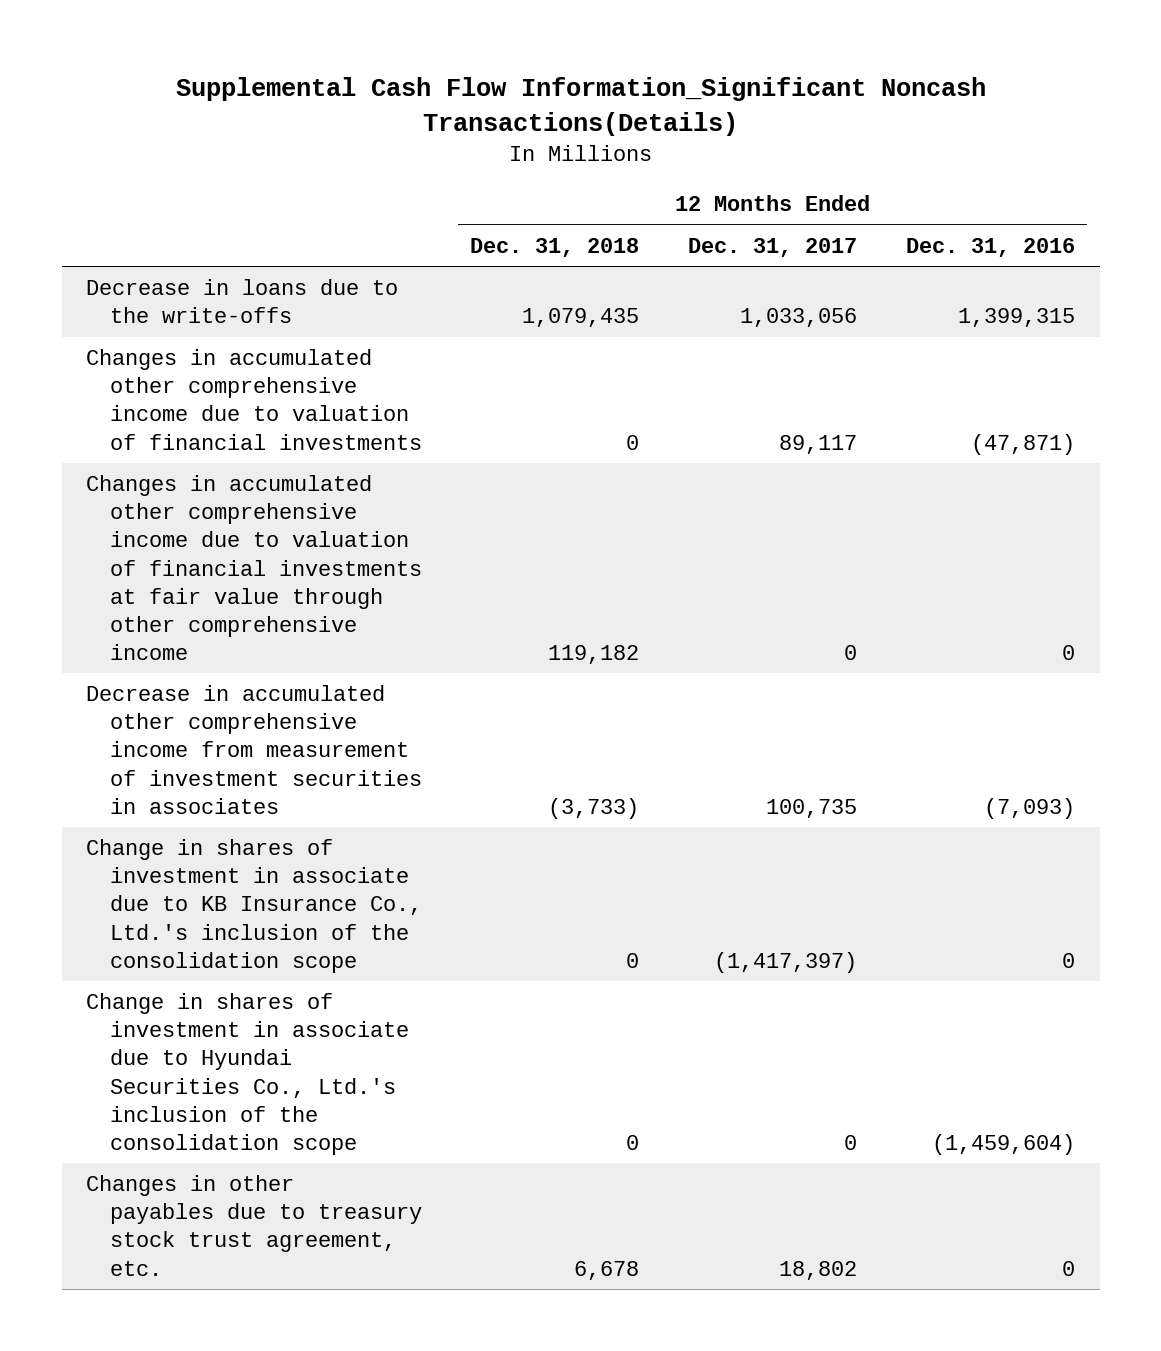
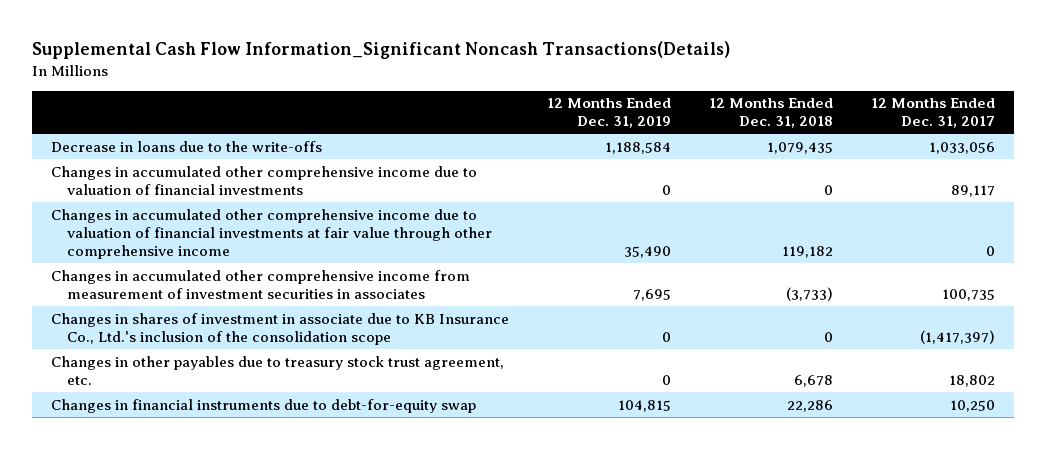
- | 12 Months Ended Dec. 31, 2018 | 12 Months Ended Dec. 31, 2017 | 12 Months Ended Dec. 31, 2016
+ | 12 Months Ended Dec. 31, 2019 | 12 Months Ended Dec. 31, 2018 | 12 Months Ended Dec. 31, 2017
- Decrease in accumulated other comprehensive income from measurement of investment securities in associates | (3,733) | 100,735 | (7,093)
- Change in shares of investment in associate due to KB Insurance Co., Ltd.'s inclusion of the consolidation scope | 0 | (1,417,397) | 0
- Change in shares of investment in associate due to Hyundai Securities Co., Ltd.'s inclusion of the consolidation scope | 0 | 0 | (1,459,604)
+ Changes in accumulated other comprehensive income from measurement of investment securities in associates | 7,695 | (3,733) | 100,735
+ Changes in shares of investment in associate due to KB Insurance Co., Ltd.'s inclusion of the consolidation scope | 0 | 0 | (1,417,397)
+ Changes in financial instruments due to debt-for-equity swap | 104,815 | 22,286 | 10,250

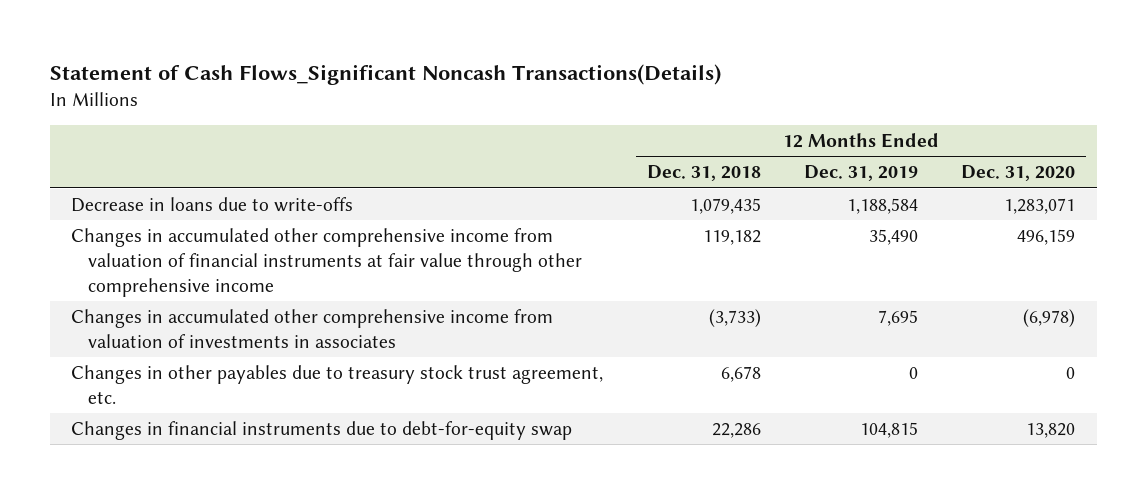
- Supplemental Cash Flow Information_Significant Noncash Transactions(Details)
+ Statement of Cash Flows_Significant Noncash Transactions(Details)
- | 12 Months Ended Dec. 31, 2019 | 12 Months Ended Dec. 31, 2018 | 12 Months Ended Dec. 31, 2017
+ | 12 Months Ended Dec. 31, 2018 | 12 Months Ended Dec. 31, 2019 | 12 Months Ended Dec. 31, 2020
- Decrease in loans due to the write-offs | 1,188,584 | 1,079,435 | 1,033,056
- Changes in accumulated other comprehensive income due to valuation of financial investments | 0 | 0 | 89,117
- Changes in accumulated other comprehensive income due to valuation of financial investments at fair value through other comprehensive income | 35,490 | 119,182 | 0
- Changes in accumulated other comprehensive income from measurement of investment securities in associates | 7,695 | (3,733) | 100,735
- Changes in shares of investment in associate due to KB Insurance Co., Ltd.'s inclusion of the consolidation scope | 0 | 0 | (1,417,397)
+ Decrease in loans due to write-offs | 1,079,435 | 1,188,584 | 1,283,071
+ Changes in accumulated other comprehensive income from valuation of financial instruments at fair value through other comprehensive income | 119,182 | 35,490 | 496,159
+ Changes in accumulated other comprehensive income from valuation of investments in associates | (3,733) | 7,695 | (6,978)

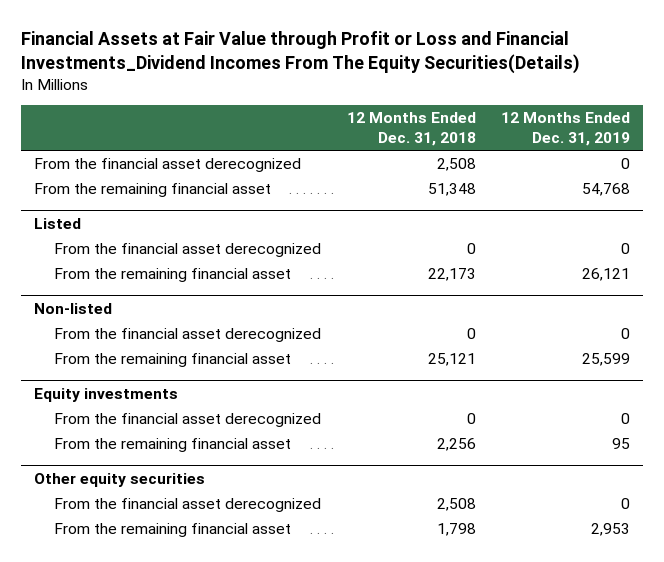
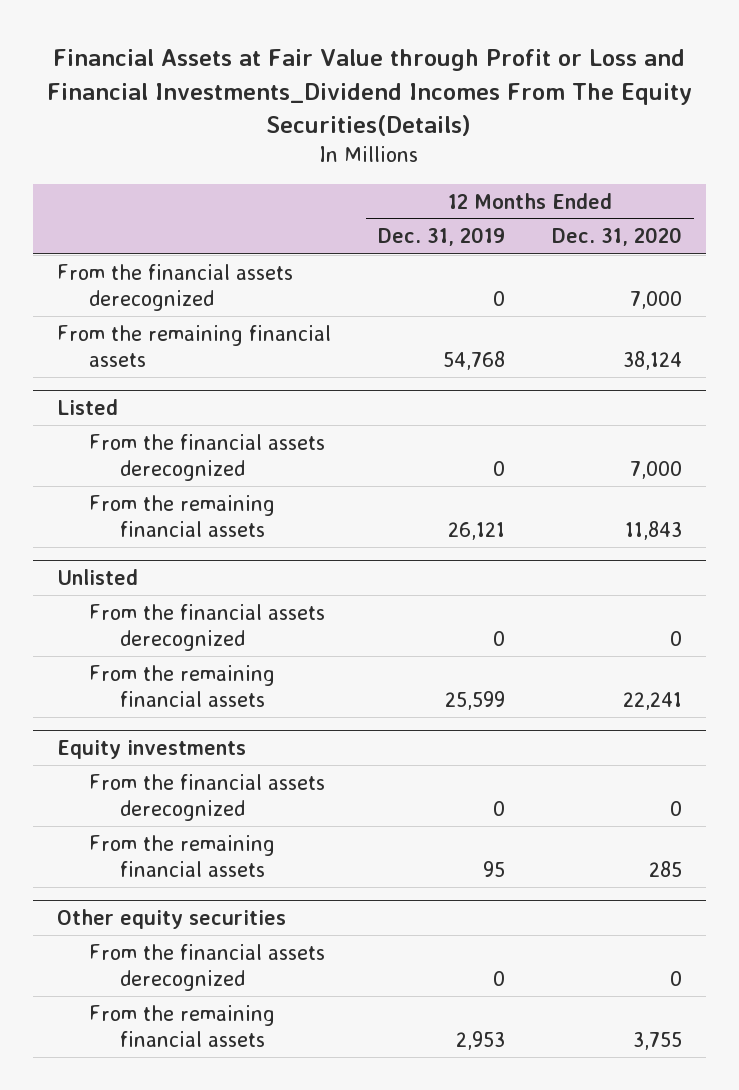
- | 12 Months Ended Dec. 31, 2018 | 12 Months Ended Dec. 31, 2019
+ | 12 Months Ended Dec. 31, 2019 | 12 Months Ended Dec. 31, 2020
- From the financial asset derecognized | 2,508 | 0
- From the remaining financial asset | 51,348 | 54,768
+ From the financial assets derecognized | 0 | 7,000
+ From the remaining financial assets | 54,768 | 38,124
@ Listed
- From the financial asset derecognized | 0 | 0
- From the remaining financial asset | 22,173 | 26,121
- Non-listed
- From the financial asset derecognized | 0 | 0
- From the remaining financial asset | 25,121 | 25,599
@ Listed
+ From the financial assets derecognized | 0 | 7,000
+ From the remaining financial assets | 26,121 | 11,843
+ Unlisted
+ From the financial assets derecognized | 0 | 0
+ From the remaining financial assets | 25,599 | 22,241
@ Equity investments
- From the financial asset derecognized | 0 | 0
- From the remaining financial asset | 2,256 | 95
+ From the financial assets derecognized | 0 | 0
+ From the remaining financial assets | 95 | 285
@ Other equity securities
- From the financial asset derecognized | 2,508 | 0
- From the remaining financial asset | 1,798 | 2,953
+ From the financial assets derecognized | 0 | 0
+ From the remaining financial assets | 2,953 | 3,755

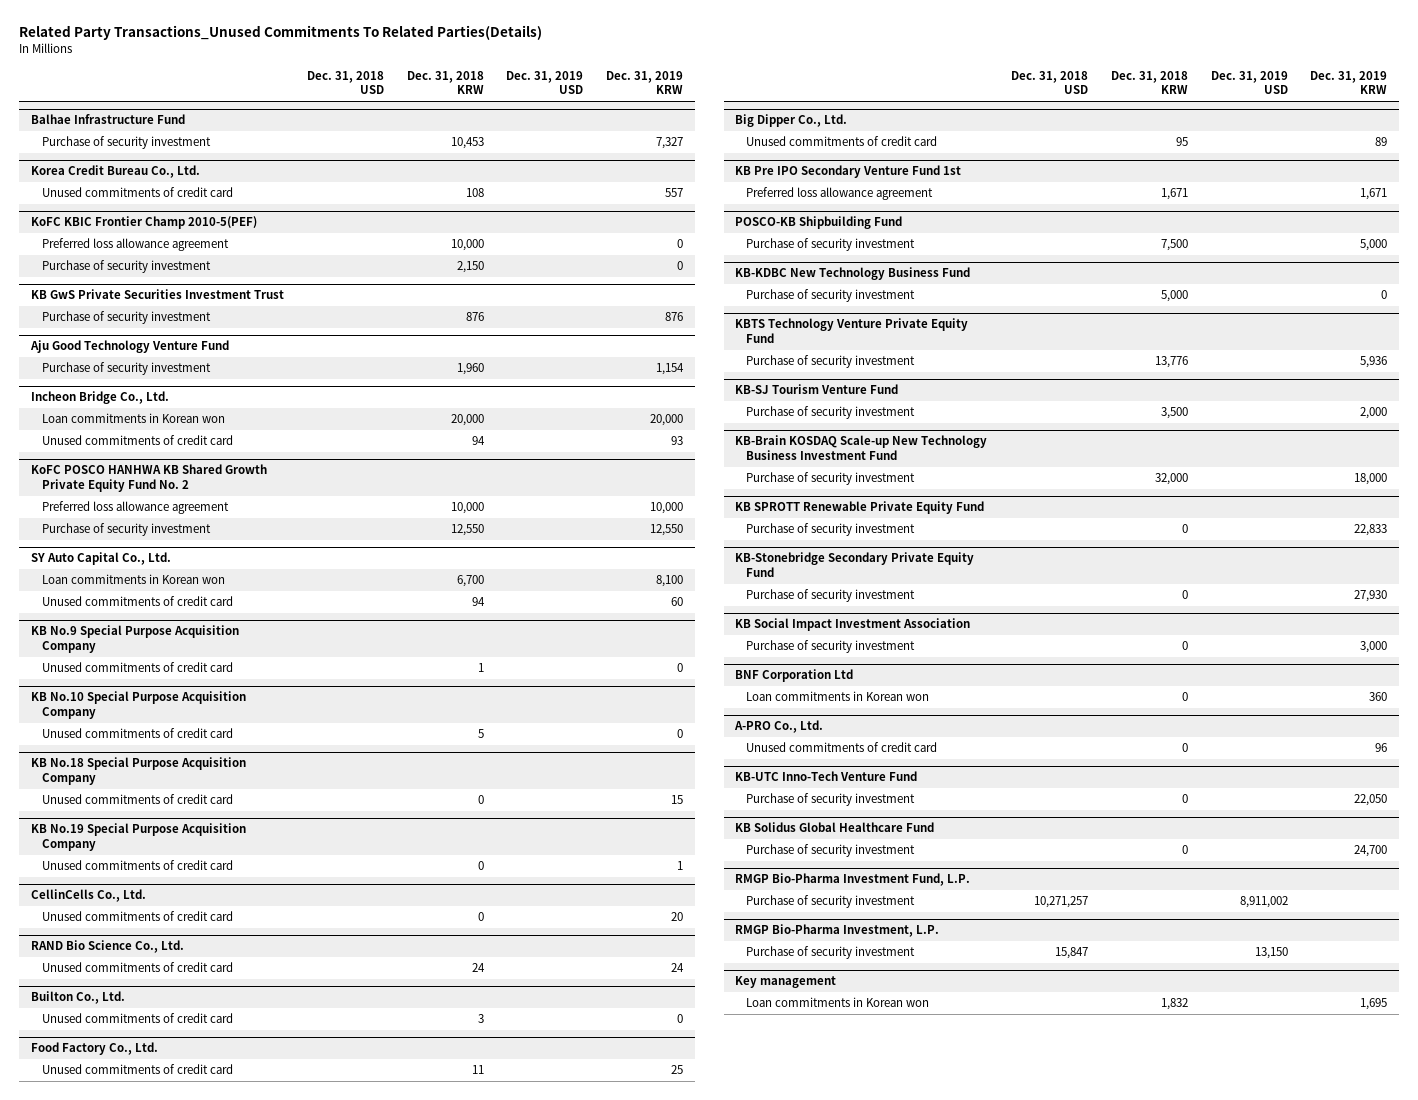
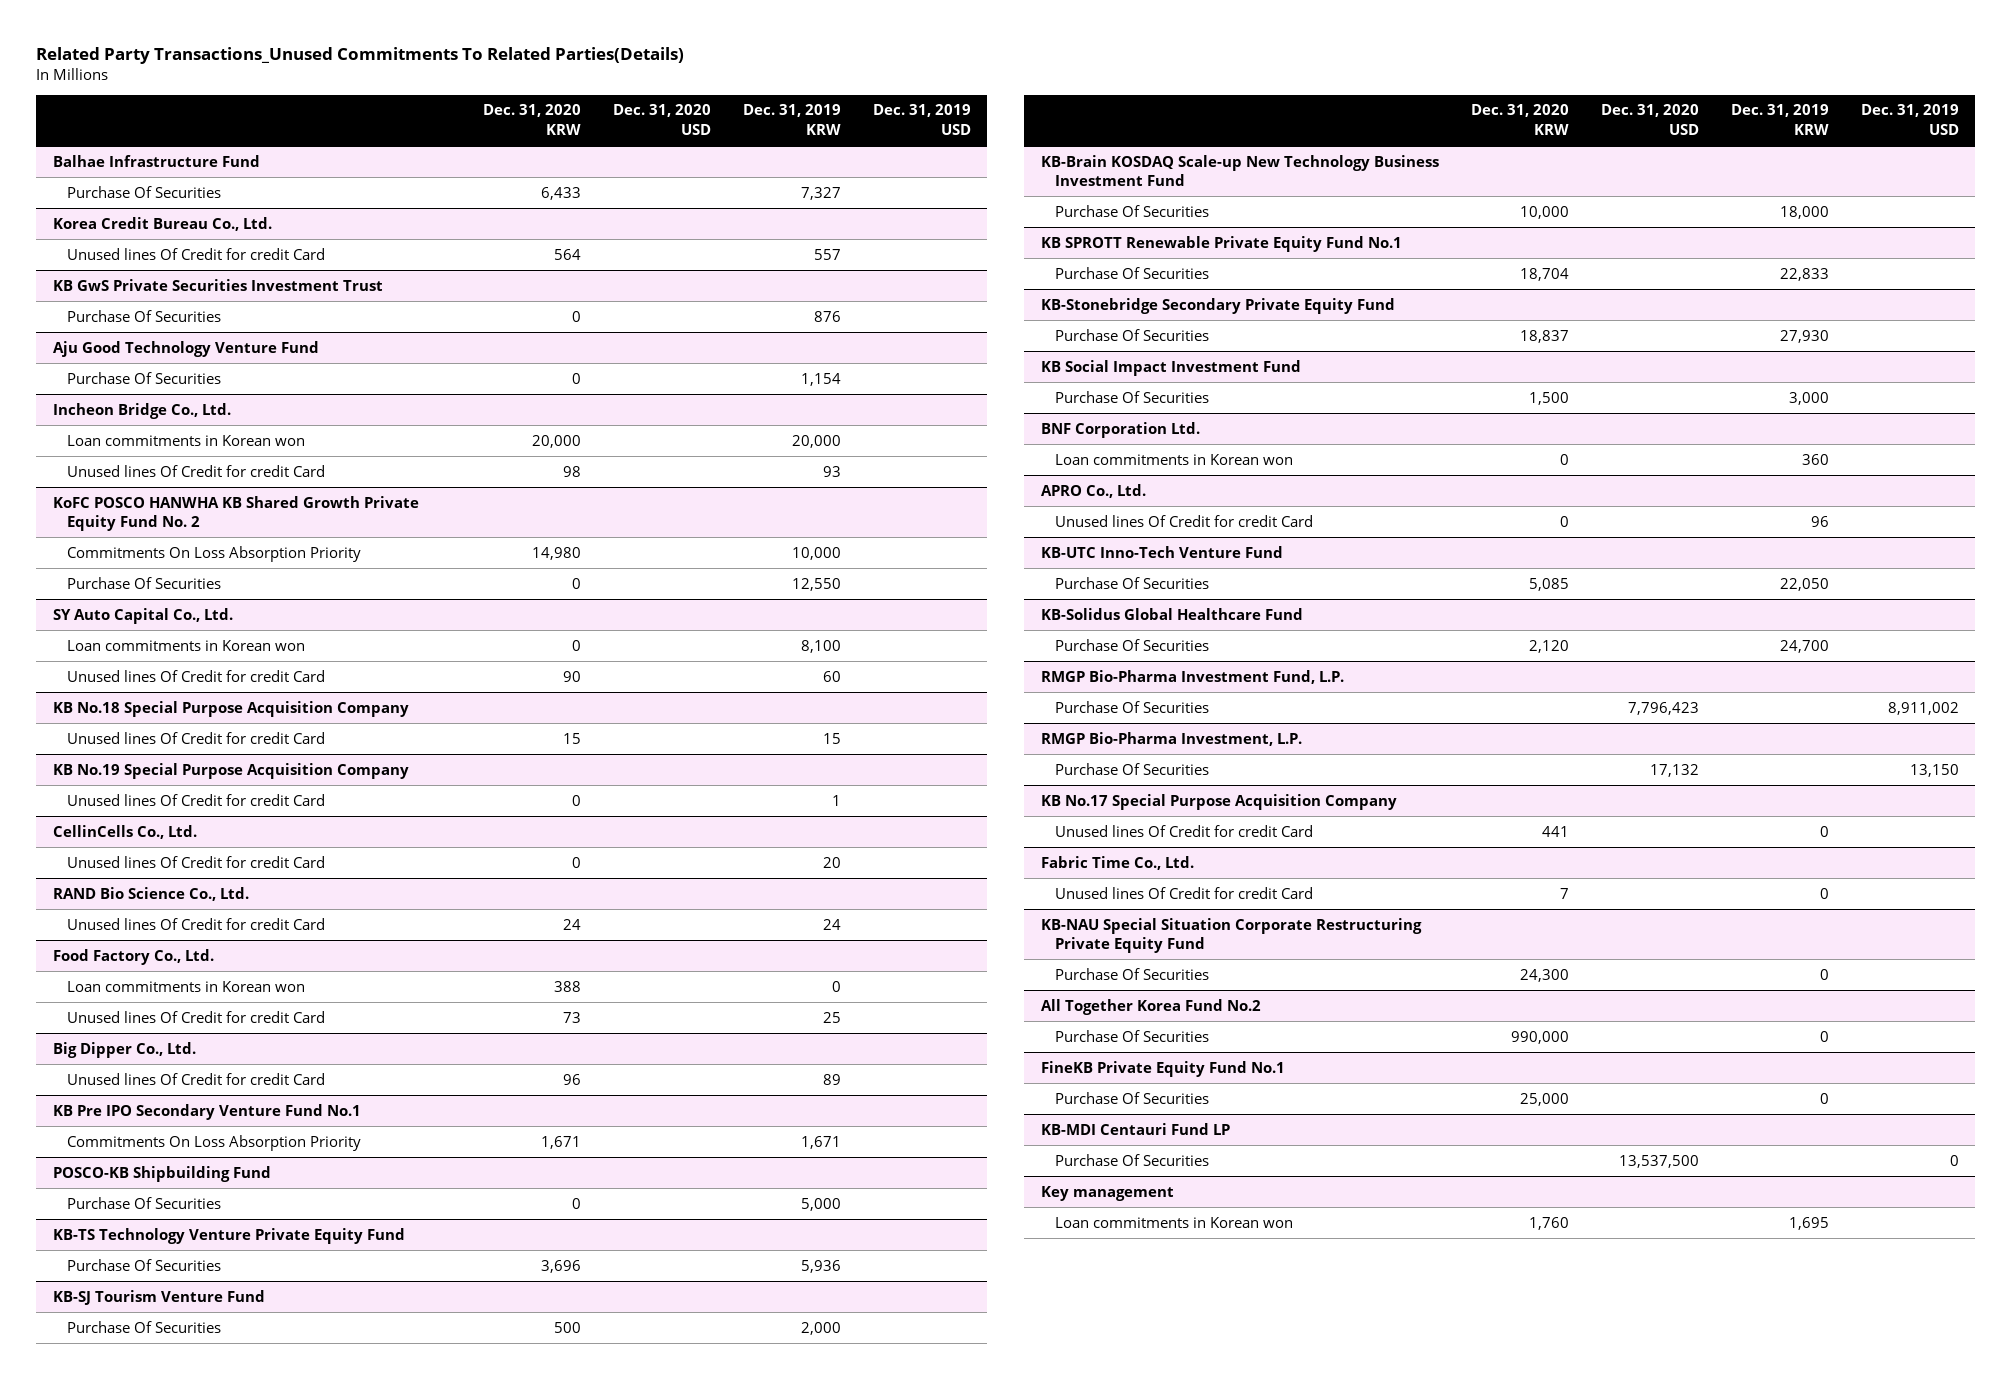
- | Dec. 31, 2018 USD | Dec. 31, 2018 KRW | Dec. 31, 2019 USD | Dec. 31, 2019 KRW
+ | Dec. 31, 2020 KRW | Dec. 31, 2020 USD | Dec. 31, 2019 KRW | Dec. 31, 2019 USD
@ Balhae Infrastructure Fund
- Purchase of security investment | | 10,453 | | 7,327
+ Purchase Of Securities | 6,433 | | 7,327 |
@ Korea Credit Bureau Co., Ltd.
- Unused commitments of credit card | | 108 | | 557
- KoFC KBIC Frontier Champ 2010-5(PEF)
- Preferred loss allowance agreement | | 10,000 | | 0
- Purchase of security investment | | 2,150 | | 0
@ Korea Credit Bureau Co., Ltd.
+ Unused lines Of Credit for credit Card | 564 | | 557 |
@ KB GwS Private Securities Investment Trust
- Purchase of security investment | | 876 | | 876
+ Purchase Of Securities | 0 | | 876 |
@ Aju Good Technology Venture Fund
- Purchase of security investment | | 1,960 | | 1,154
+ Purchase Of Securities | 0 | | 1,154 |
@ Incheon Bridge Co., Ltd.
- Unused commitments of credit card | | 94 | | 93
- KoFC POSCO HANHWA KB Shared Growth Private Equity Fund No. 2
- Preferred loss allowance agreement | | 10,000 | | 10,000
- Purchase of security investment | | 12,550 | | 12,550
@ Incheon Bridge Co., Ltd.
+ Unused lines Of Credit for credit Card | 98 | | 93 |
+ KoFC POSCO HANWHA KB Shared Growth Private Equity Fund No. 2
+ Commitments On Loss Absorption Priority | 14,980 | | 10,000 |
+ Purchase Of Securities | 0 | | 12,550 |
@ SY Auto Capital Co., Ltd.
- Unused commitments of credit card | | 94 | | 60
- KB No.9 Special Purpose Acquisition Company
- Unused commitments of credit card | | 1 | | 0
- KB No.10 Special Purpose Acquisition Company
- Unused commitments of credit card | | 5 | | 0
@ SY Auto Capital Co., Ltd.
+ Unused lines Of Credit for credit Card | 90 | | 60 |
@ KB No.18 Special Purpose Acquisition Company
- Unused commitments of credit card | | 0 | | 15
+ Unused lines Of Credit for credit Card | 15 | | 15 |
@ KB No.19 Special Purpose Acquisition Company
- Unused commitments of credit card | | 0 | | 1
+ Unused lines Of Credit for credit Card | 0 | | 1 |
@ CellinCells Co., Ltd.
- Unused commitments of credit card | | 0 | | 20
+ Unused lines Of Credit for credit Card | 0 | | 20 |
@ RAND Bio Science Co., Ltd.
- Unused commitments of credit card | | 24 | | 24
- Builton Co., Ltd.
- Unused commitments of credit card | | 3 | | 0
@ RAND Bio Science Co., Ltd.
+ Unused lines Of Credit for credit Card | 24 | | 24 |
@ Food Factory Co., Ltd.
- Unused commitments of credit card | | 11 | | 25
+ Loan commitments in Korean won | 388 | | 0 |
+ Unused lines Of Credit for credit Card | 73 | | 25 |
@ Big Dipper Co., Ltd.
- Unused commitments of credit card | | 95 | | 89
- KB Pre IPO Secondary Venture Fund 1st
- Preferred loss allowance agreement | | 1,671 | | 1,671
@ Big Dipper Co., Ltd.
+ Unused lines Of Credit for credit Card | 96 | | 89 |
+ KB Pre IPO Secondary Venture Fund No.1
+ Commitments On Loss Absorption Priority | 1,671 | | 1,671 |
@ POSCO-KB Shipbuilding Fund
- Purchase of security investment | | 7,500 | | 5,000
- KB-KDBC New Technology Business Fund
- Purchase of security investment | | 5,000 | | 0
- KBTS Technology Venture Private Equity Fund
- Purchase of security investment | | 13,776 | | 5,936
@ POSCO-KB Shipbuilding Fund
+ Purchase Of Securities | 0 | | 5,000 |
+ KB-TS Technology Venture Private Equity Fund
+ Purchase Of Securities | 3,696 | | 5,936 |
@ KB-SJ Tourism Venture Fund
- Purchase of security investment | | 3,500 | | 2,000
+ Purchase Of Securities | 500 | | 2,000 |
@ KB-Brain KOSDAQ Scale-up New Technology Business Investment Fund
- Purchase of security investment | | 32,000 | | 18,000
- KB SPROTT Renewable Private Equity Fund
- Purchase of security investment | | 0 | | 22,833
@ KB-Brain KOSDAQ Scale-up New Technology Business Investment Fund
+ Purchase Of Securities | 10,000 | | 18,000 |
+ KB SPROTT Renewable Private Equity Fund No.1
+ Purchase Of Securities | 18,704 | | 22,833 |
@ KB-Stonebridge Secondary Private Equity Fund
- Purchase of security investment | | 0 | | 27,930
- KB Social Impact Investment Association
- Purchase of security investment | | 0 | | 3,000
- BNF Corporation Ltd
@ KB-Stonebridge Secondary Private Equity Fund
+ Purchase Of Securities | 18,837 | | 27,930 |
+ KB Social Impact Investment Fund
+ Purchase Of Securities | 1,500 | | 3,000 |
+ BNF Corporation Ltd.
- A-PRO Co., Ltd.
- Unused commitments of credit card | | 0 | | 96
+ APRO Co., Ltd.
+ Unused lines Of Credit for credit Card | 0 | | 96 |
@ KB-UTC Inno-Tech Venture Fund
- Purchase of security investment | | 0 | | 22,050
- KB Solidus Global Healthcare Fund
- Purchase of security investment | | 0 | | 24,700
@ KB-UTC Inno-Tech Venture Fund
+ Purchase Of Securities | 5,085 | | 22,050 |
+ KB-Solidus Global Healthcare Fund
+ Purchase Of Securities | 2,120 | | 24,700 |
@ RMGP Bio-Pharma Investment Fund, L.P.
- Purchase of security investment | 10,271,257 | | 8,911,002 |
+ Purchase Of Securities | | 7,796,423 | | 8,911,002
@ RMGP Bio-Pharma Investment, L.P.
- Purchase of security investment | 15,847 | | 13,150 |
+ Purchase Of Securities | | 17,132 | | 13,150
+ KB No.17 Special Purpose Acquisition Company
+ Unused lines Of Credit for credit Card | 441 | | 0 |
+ Fabric Time Co., Ltd.
+ Unused lines Of Credit for credit Card | 7 | | 0 |
+ KB-NAU Special Situation Corporate Restructuring Private Equity Fund
+ Purchase Of Securities | 24,300 | | 0 |
+ All Together Korea Fund No.2
+ Purchase Of Securities | 990,000 | | 0 |
+ FineKB Private Equity Fund No.1
+ Purchase Of Securities | 25,000 | | 0 |
+ KB-MDI Centauri Fund LP
+ Purchase Of Securities | | 13,537,500 | | 0

